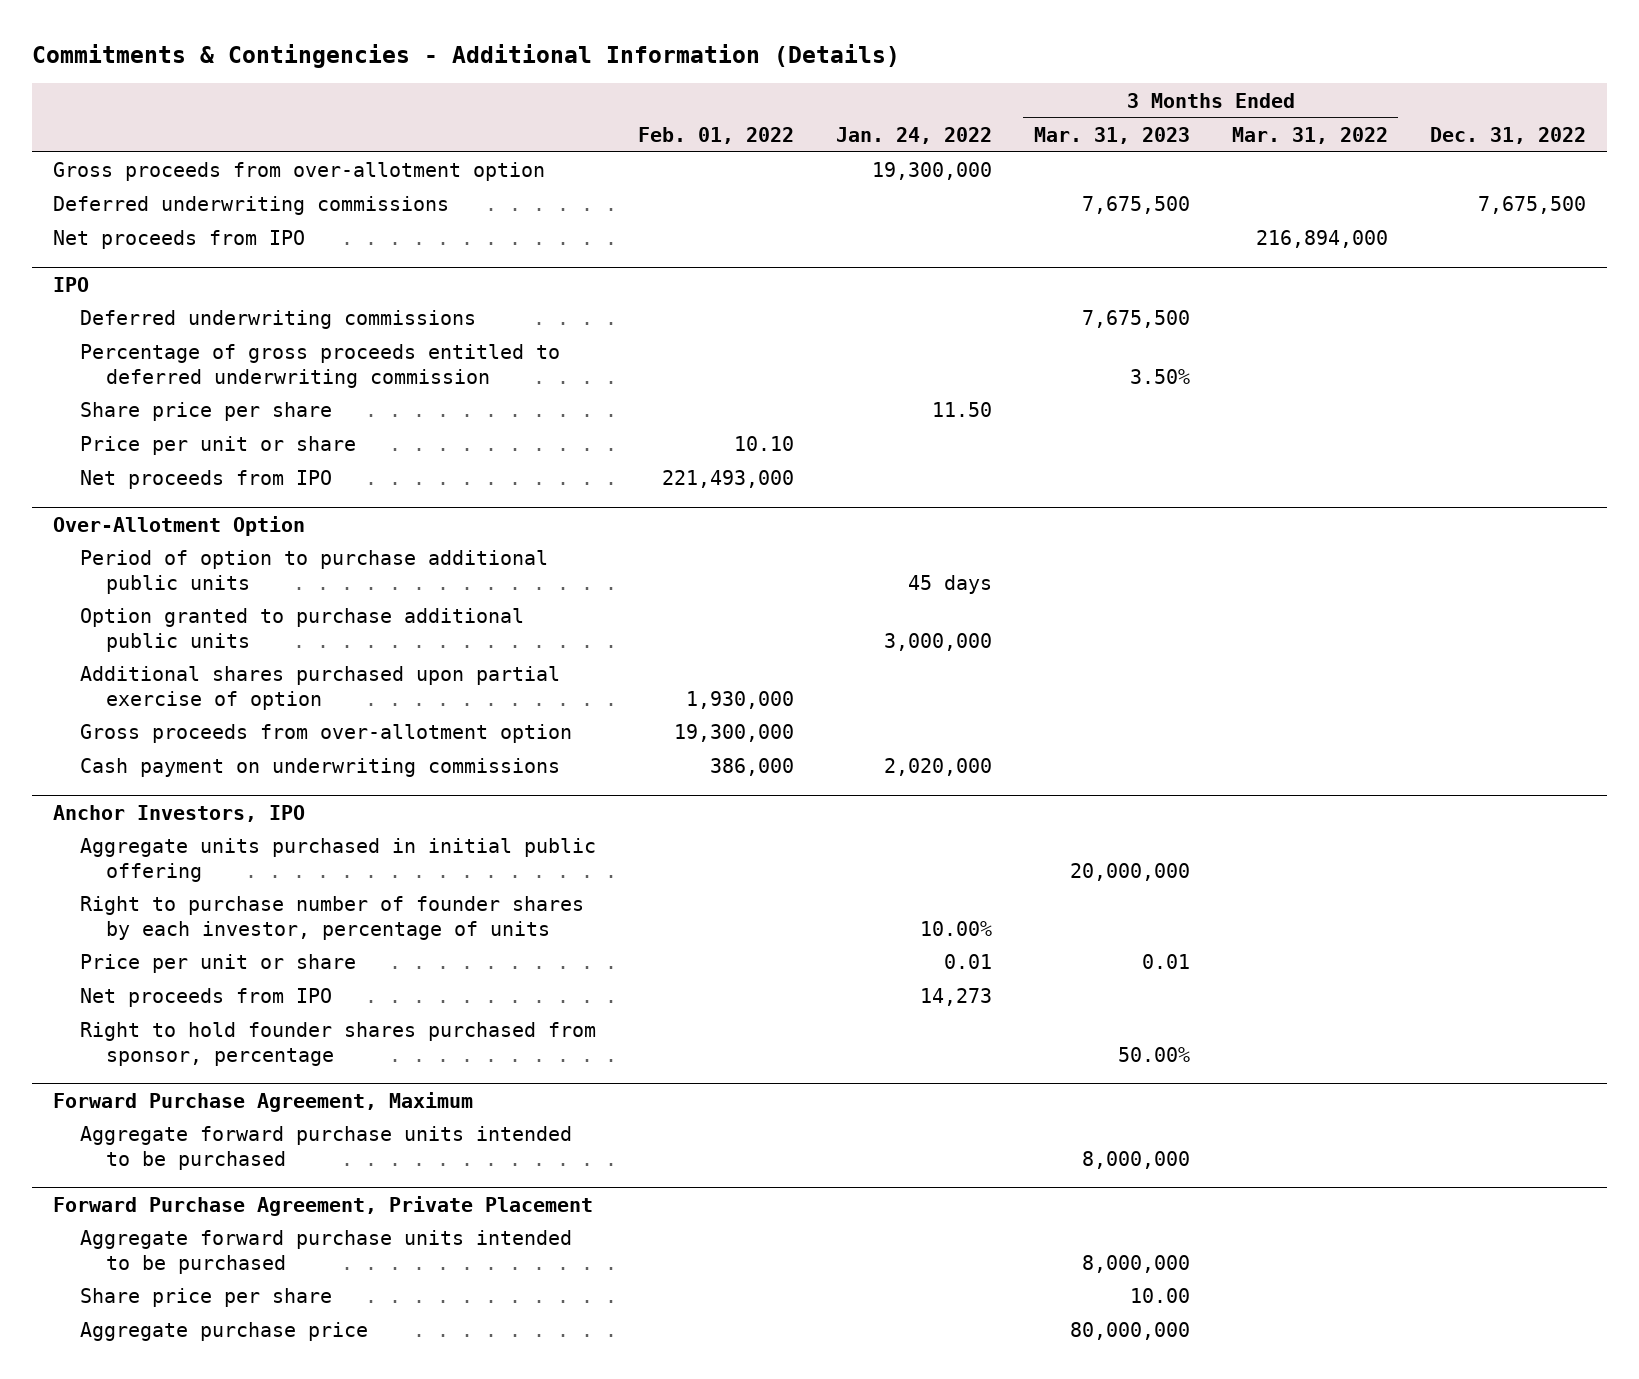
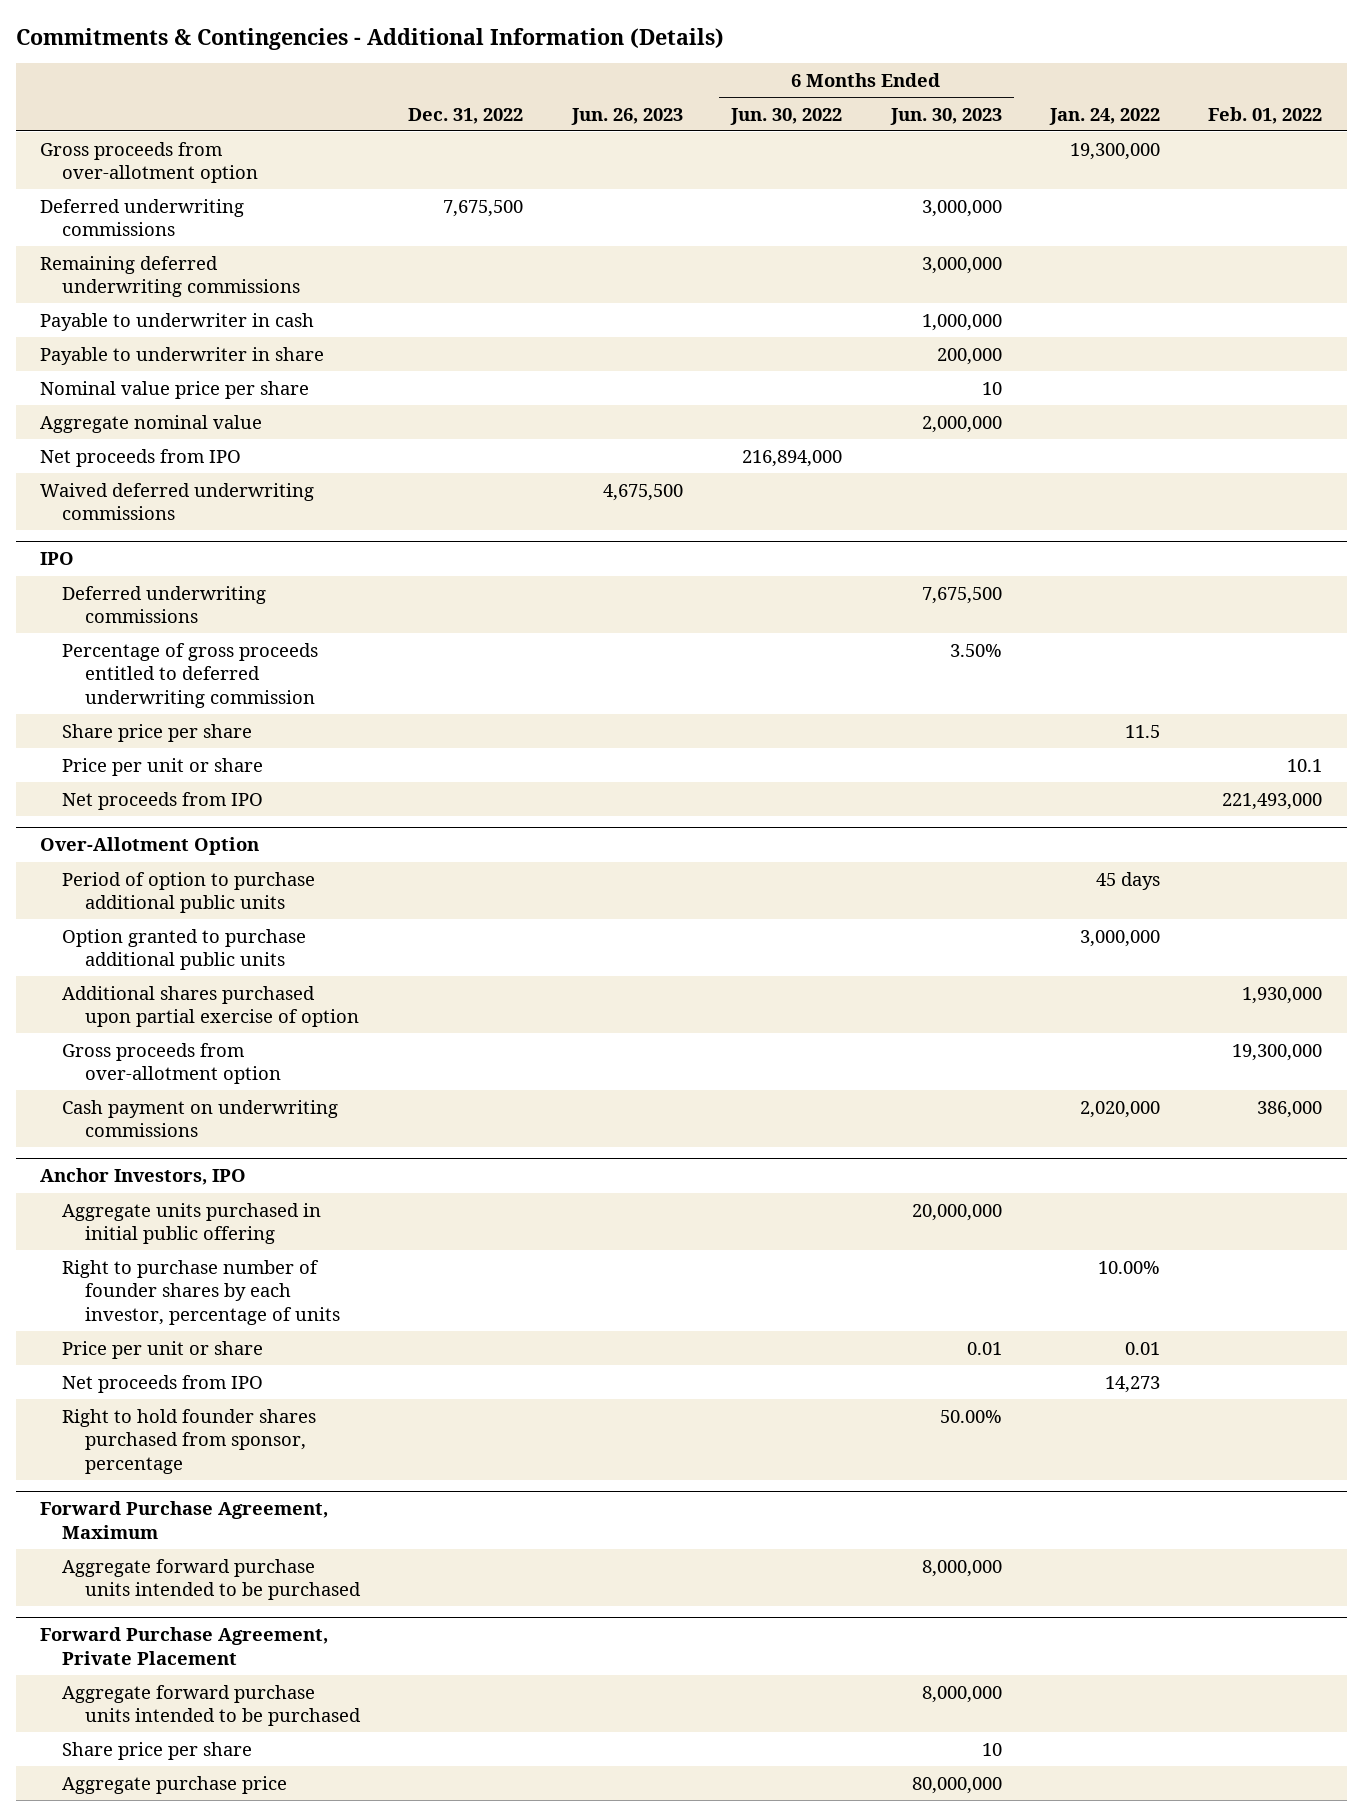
- | Feb. 01, 2022 | Jan. 24, 2022 | 3 Months Ended Mar. 31, 2023 | 3 Months Ended Mar. 31, 2022 | Dec. 31, 2022
+ | Dec. 31, 2022 | Jun. 26, 2023 | 6 Months Ended Jun. 30, 2022 | 6 Months Ended Jun. 30, 2023 | Jan. 24, 2022 | Feb. 01, 2022
+ Remaining deferred underwriting commissions | | | | 3,000,000 | |
+ Payable to underwriter in cash | | | | 1,000,000 | |
+ Payable to underwriter in share | | | | 200,000 | |
+ Nominal value price per share | | | | 10 | |
+ Aggregate nominal value | | | | 2,000,000 | |
+ Waived deferred underwriting commissions | | 4,675,500 | | | |
@ IPO
- Share price per share | | 11.50 | | |
- Price per unit or share | 10.10 | | | |
+ Share price per share | | | | | 11.5 |
+ Price per unit or share | | | | | | 10.1

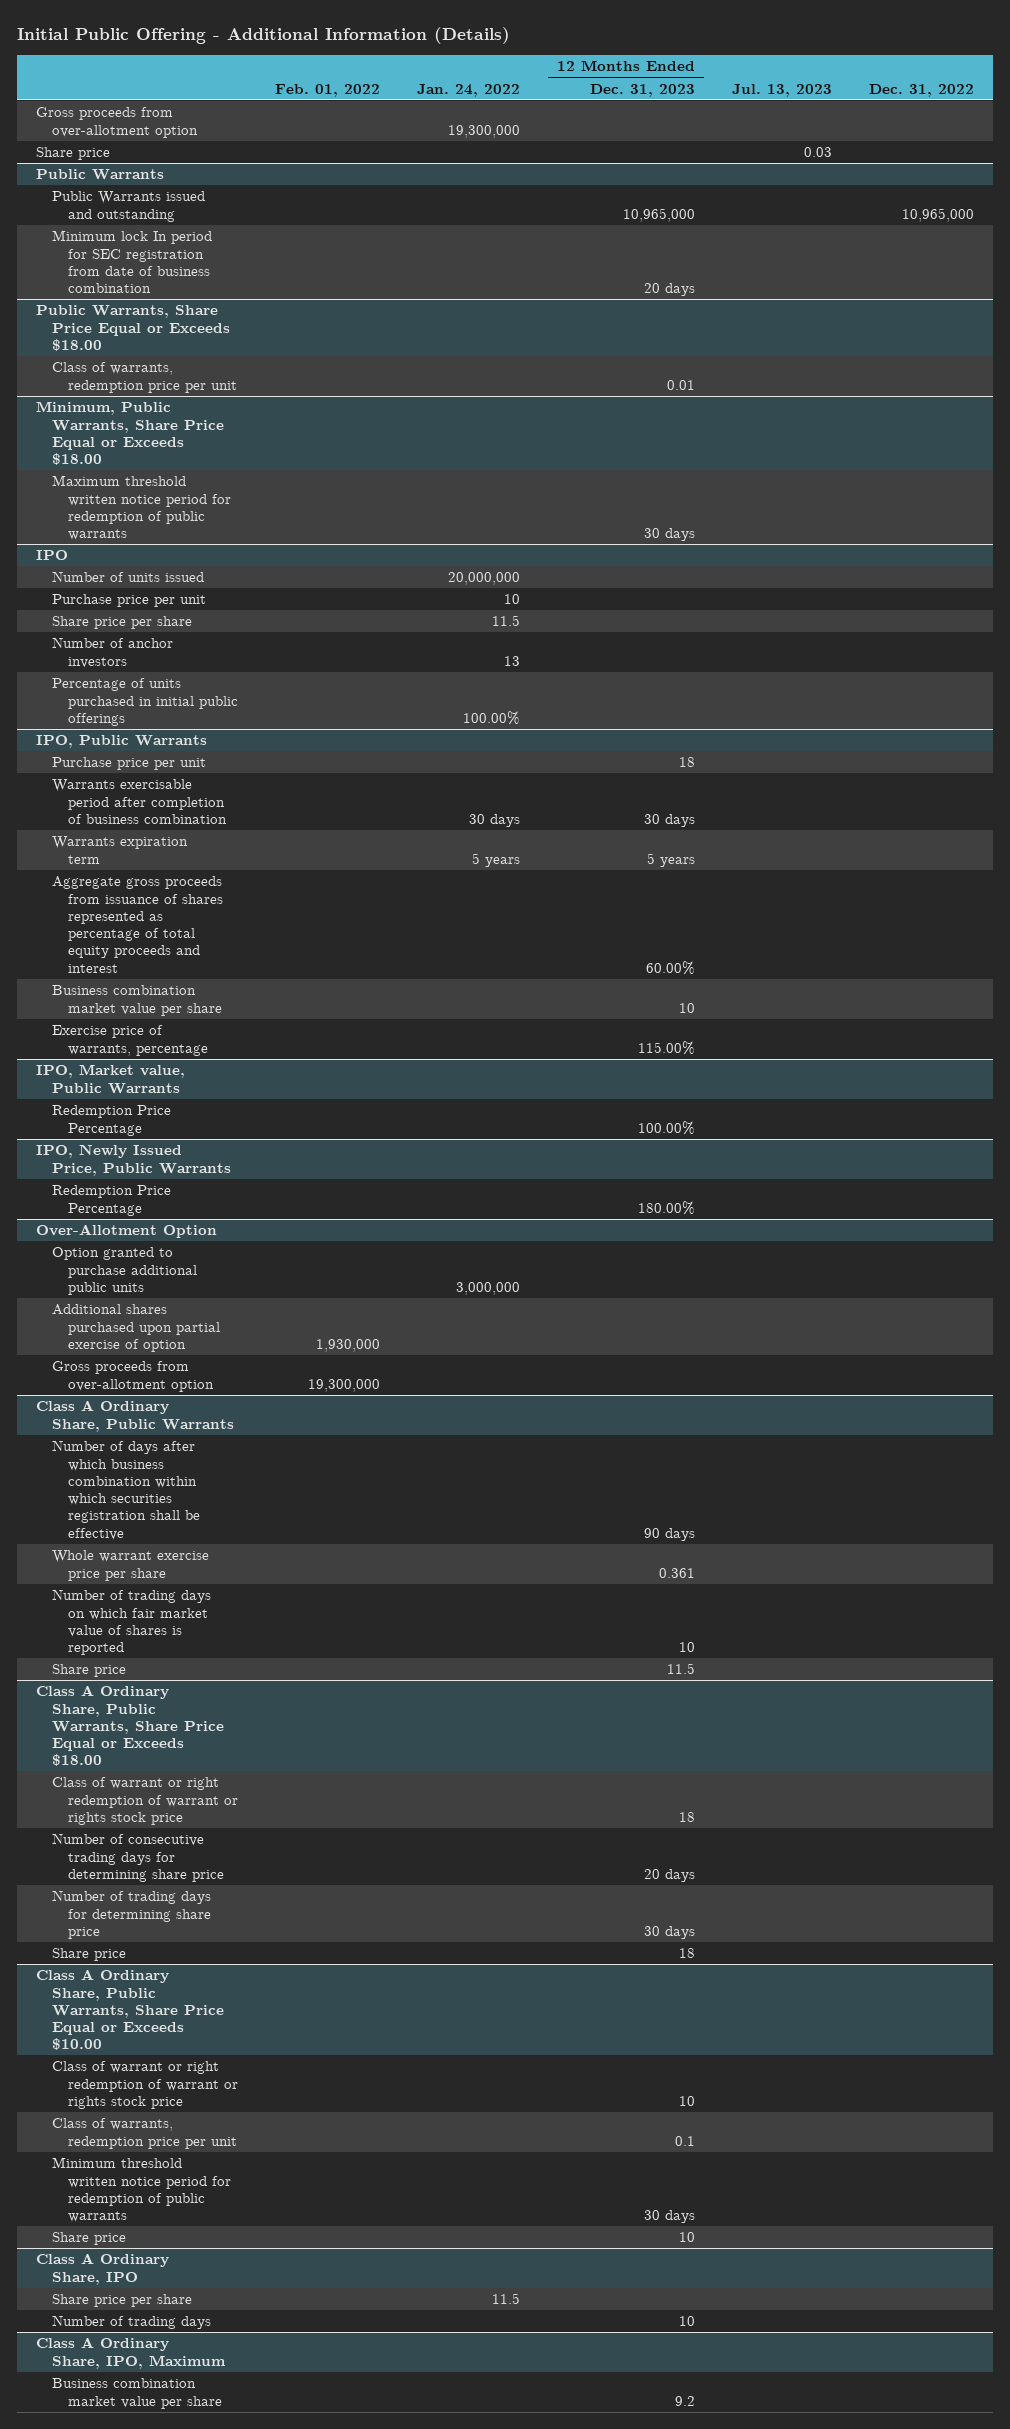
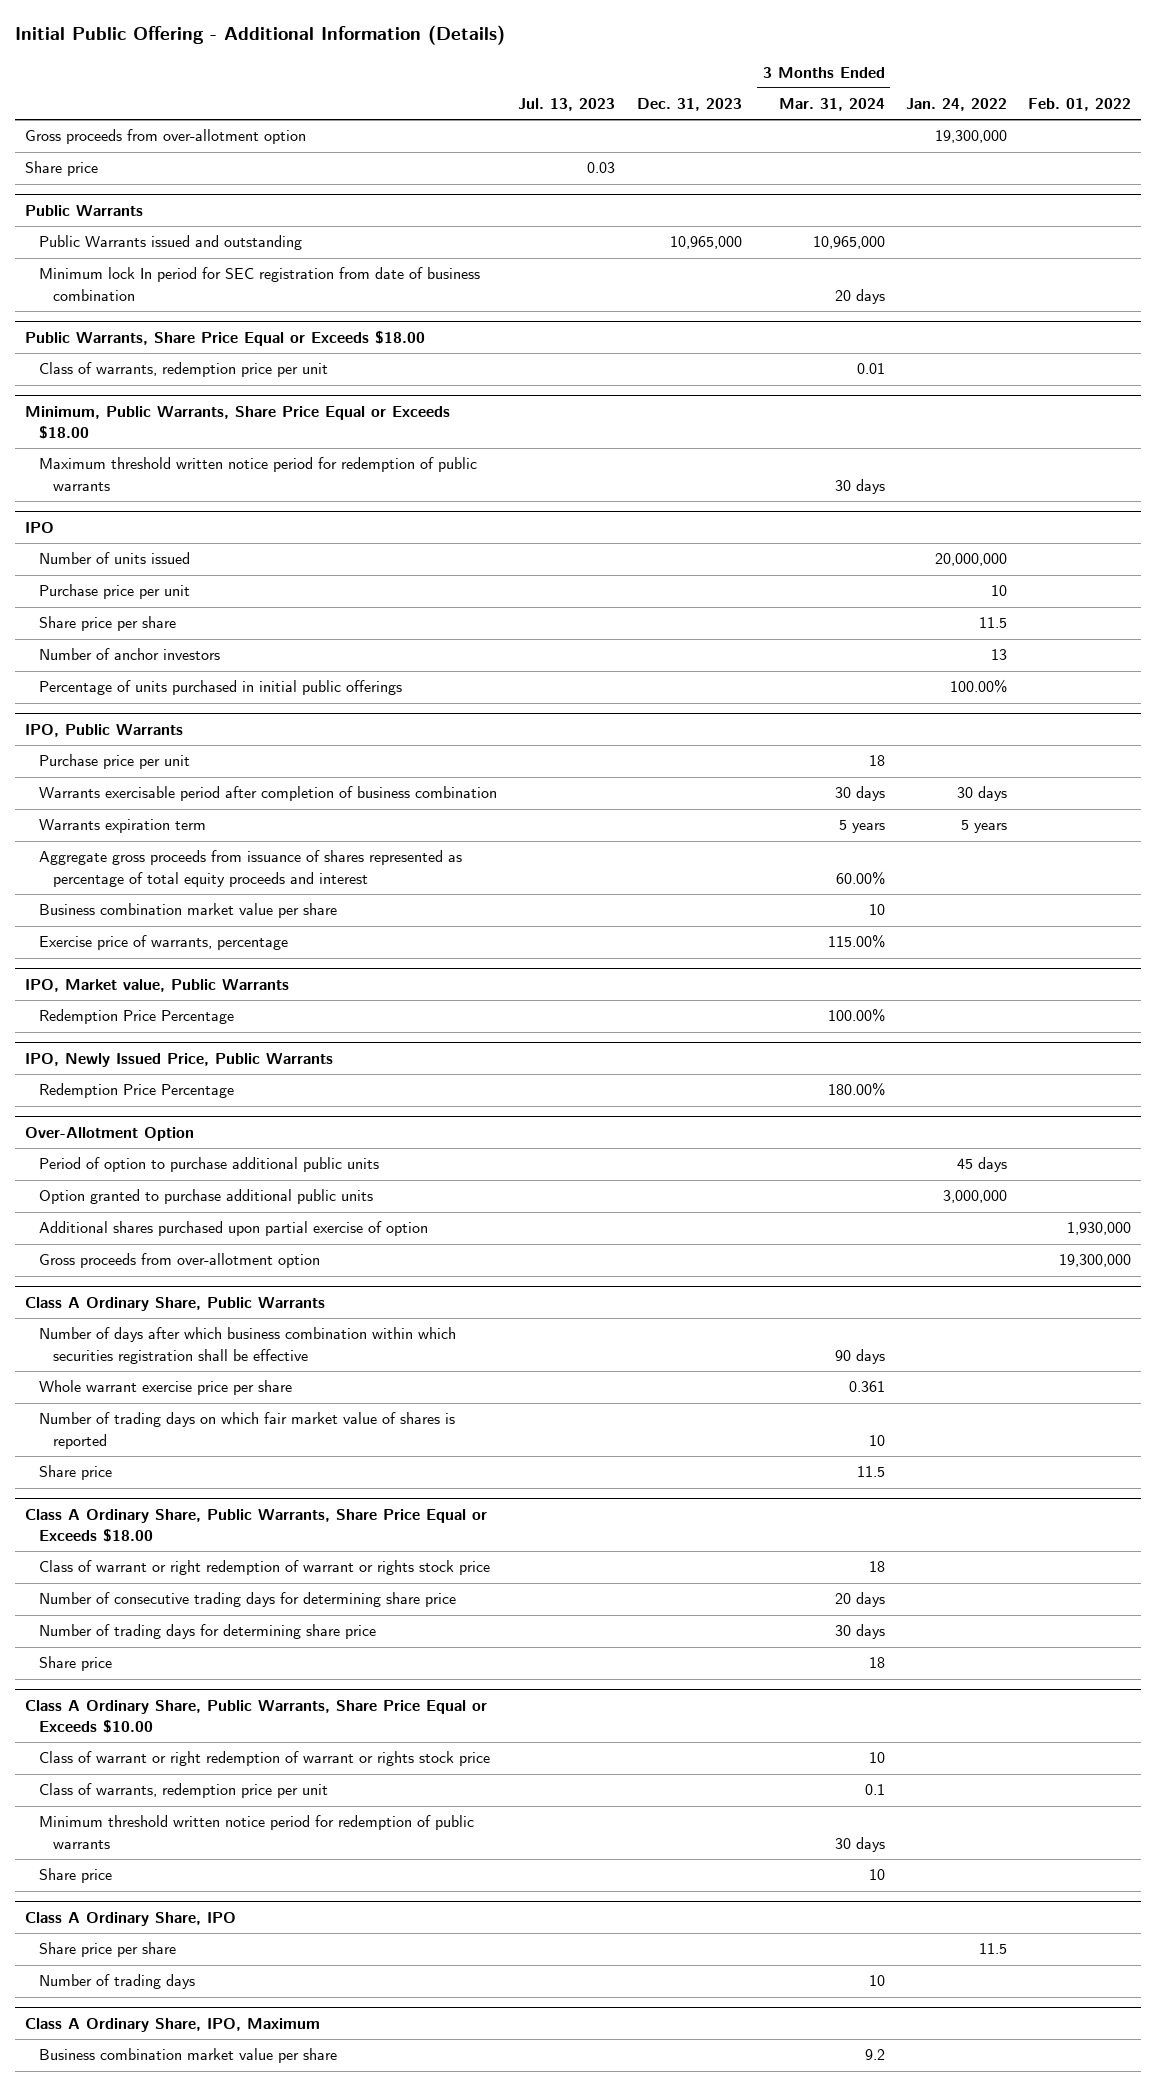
- | Feb. 01, 2022 | Jan. 24, 2022 | 12 Months Ended Dec. 31, 2023 | Jul. 13, 2023 | Dec. 31, 2022
+ | Jul. 13, 2023 | Dec. 31, 2023 | 3 Months Ended Mar. 31, 2024 | Jan. 24, 2022 | Feb. 01, 2022
@ Over-Allotment Option
+ Period of option to purchase additional public units | | | | 45 days |

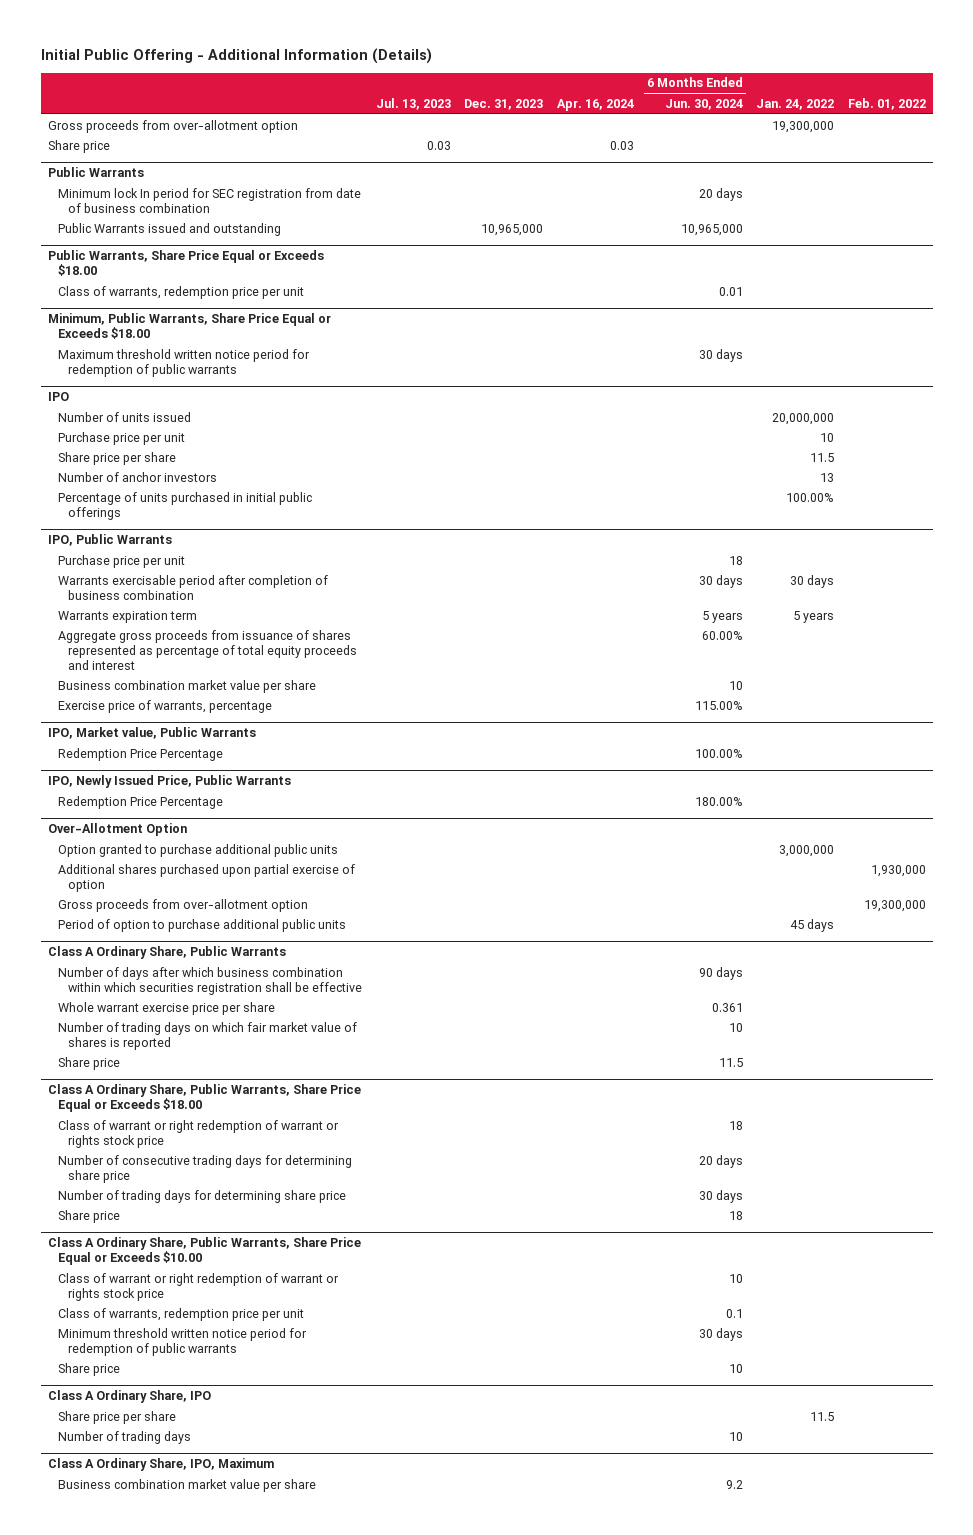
- | Jul. 13, 2023 | Dec. 31, 2023 | 3 Months Ended Mar. 31, 2024 | Jan. 24, 2022 | Feb. 01, 2022
+ | Jul. 13, 2023 | Dec. 31, 2023 | Apr. 16, 2024 | 6 Months Ended Jun. 30, 2024 | Jan. 24, 2022 | Feb. 01, 2022
@ Public Warrants
moved down: Public Warrants issued and outstanding | | 10,965,000 | | 10,965,000 | |
@ Over-Allotment Option
moved down: Period of option to purchase additional public units | | | | | 45 days |

